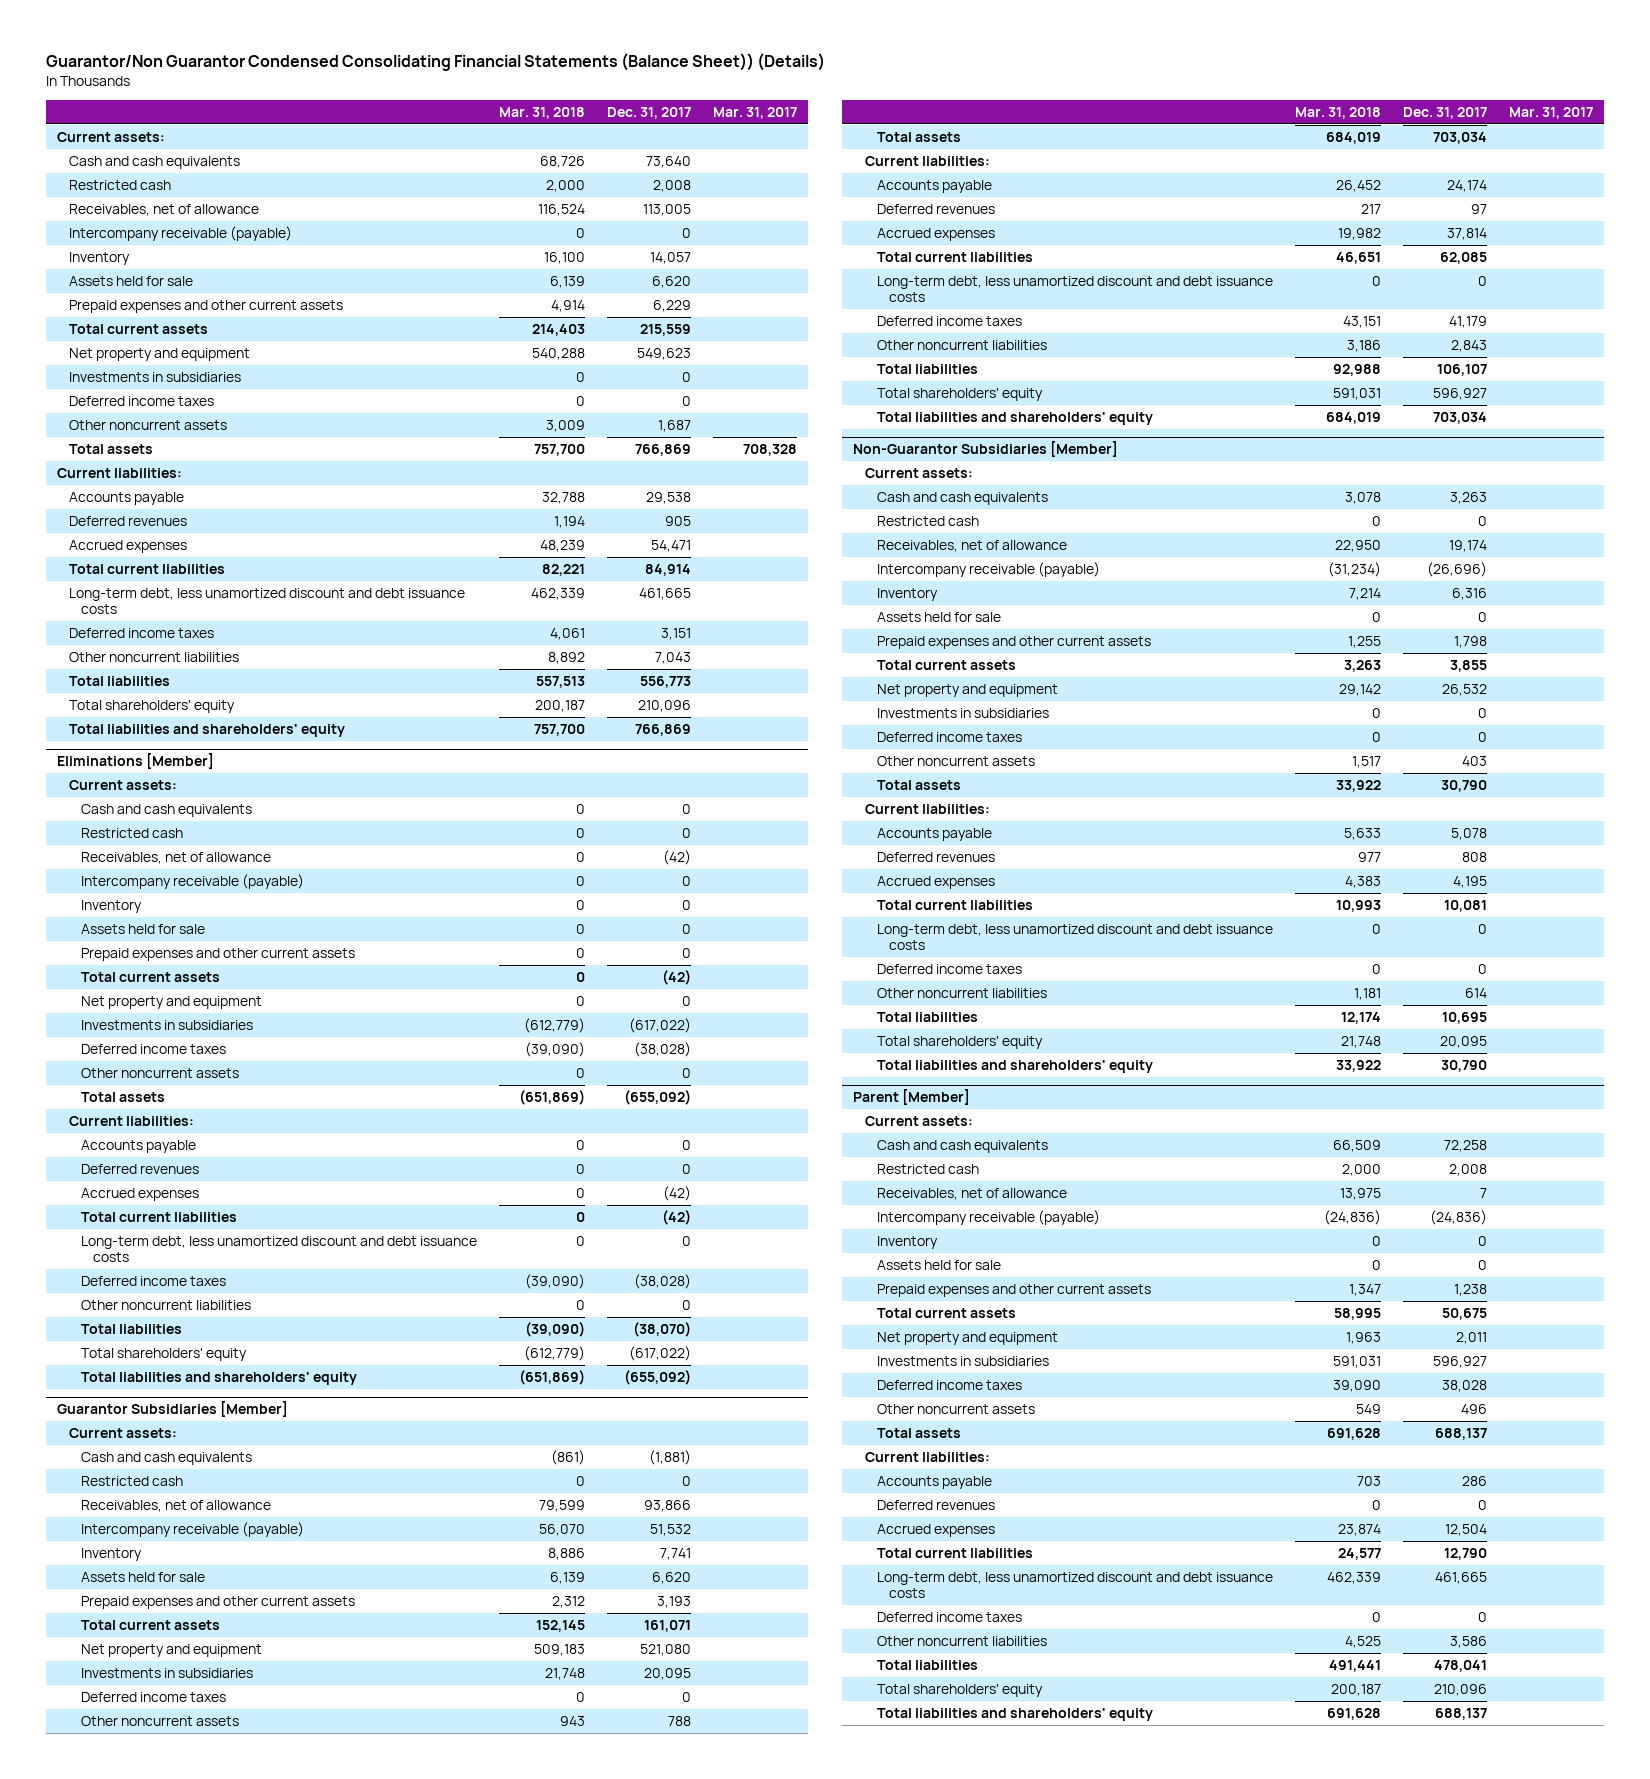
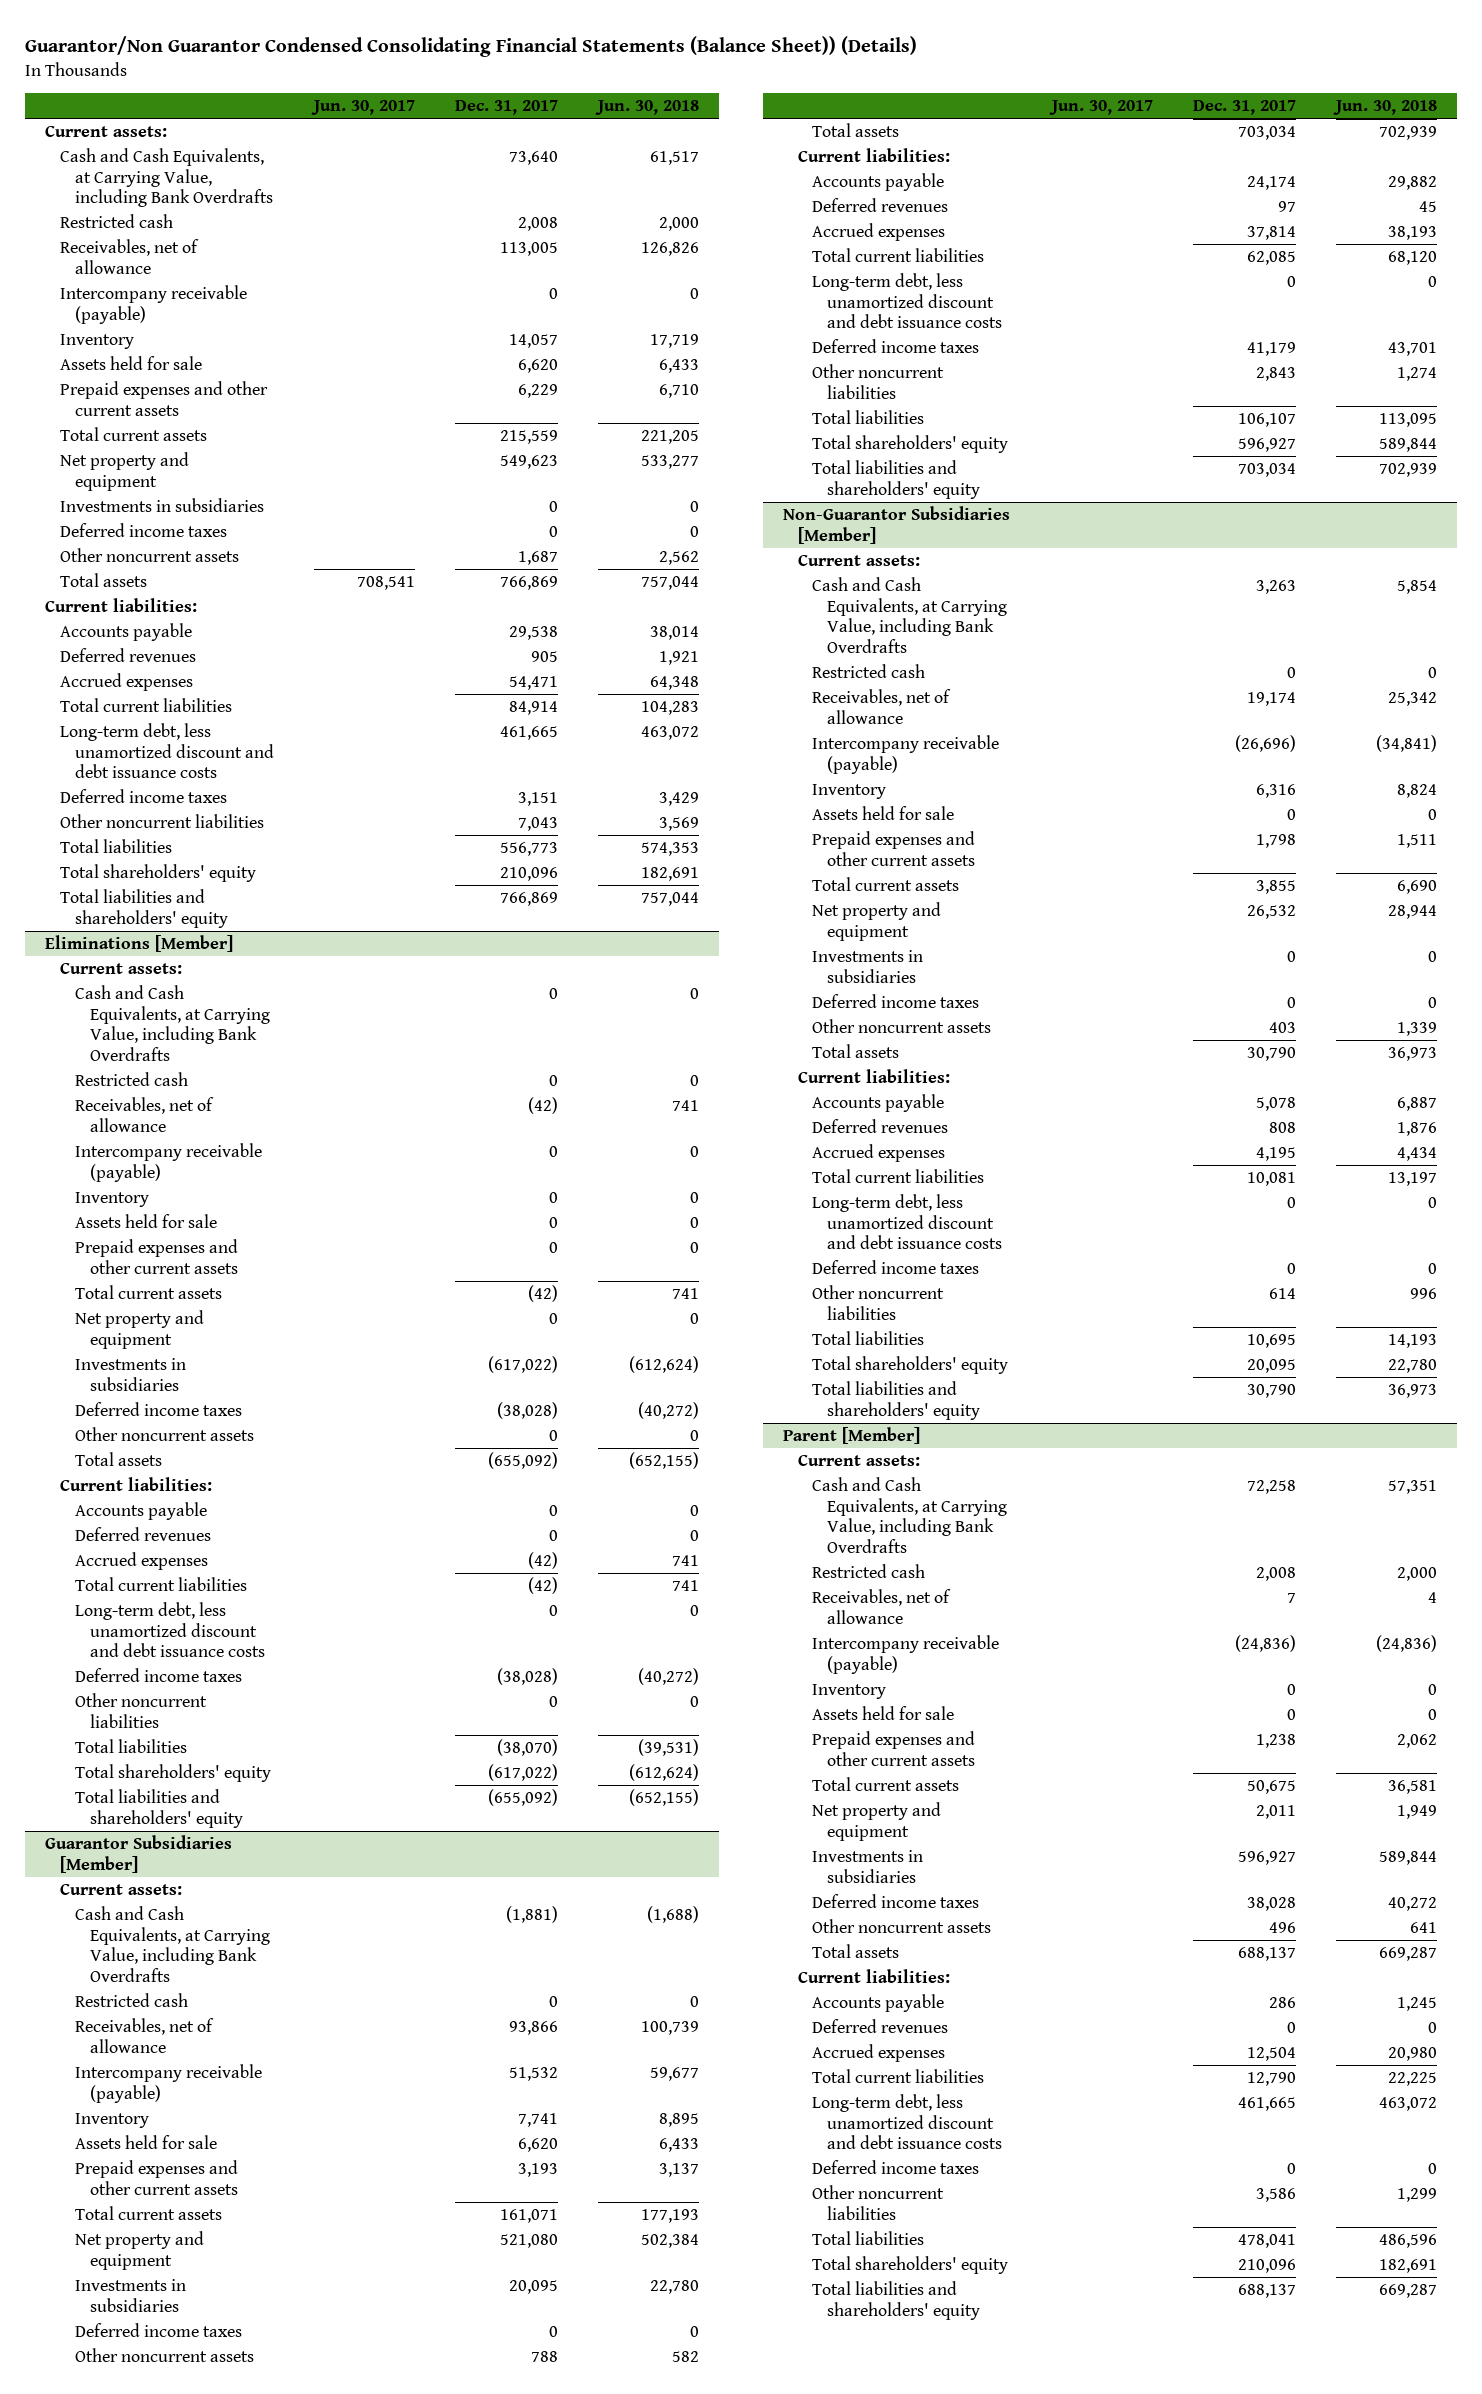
- | Mar. 31, 2018 | Dec. 31, 2017 | Mar. 31, 2017
+ | Jun. 30, 2017 | Dec. 31, 2017 | Jun. 30, 2018
- Cash and cash equivalents | 68,726 | 73,640 |
+ Cash and Cash Equivalents, at Carrying Value, including Bank Overdrafts | | 73,640 | 61,517
@ Eliminations [Member]
- Cash and cash equivalents | 0 | 0 |
+ Cash and Cash Equivalents, at Carrying Value, including Bank Overdrafts | | 0 | 0
@ Guarantor Subsidiaries [Member]
- Cash and cash equivalents | (861) | (1,881) |
+ Cash and Cash Equivalents, at Carrying Value, including Bank Overdrafts | | (1,881) | (1,688)
@ Non-Guarantor Subsidiaries [Member]
- Cash and cash equivalents | 3,078 | 3,263 |
+ Cash and Cash Equivalents, at Carrying Value, including Bank Overdrafts | | 3,263 | 5,854
@ Parent [Member]
- Cash and cash equivalents | 66,509 | 72,258 |
+ Cash and Cash Equivalents, at Carrying Value, including Bank Overdrafts | | 72,258 | 57,351

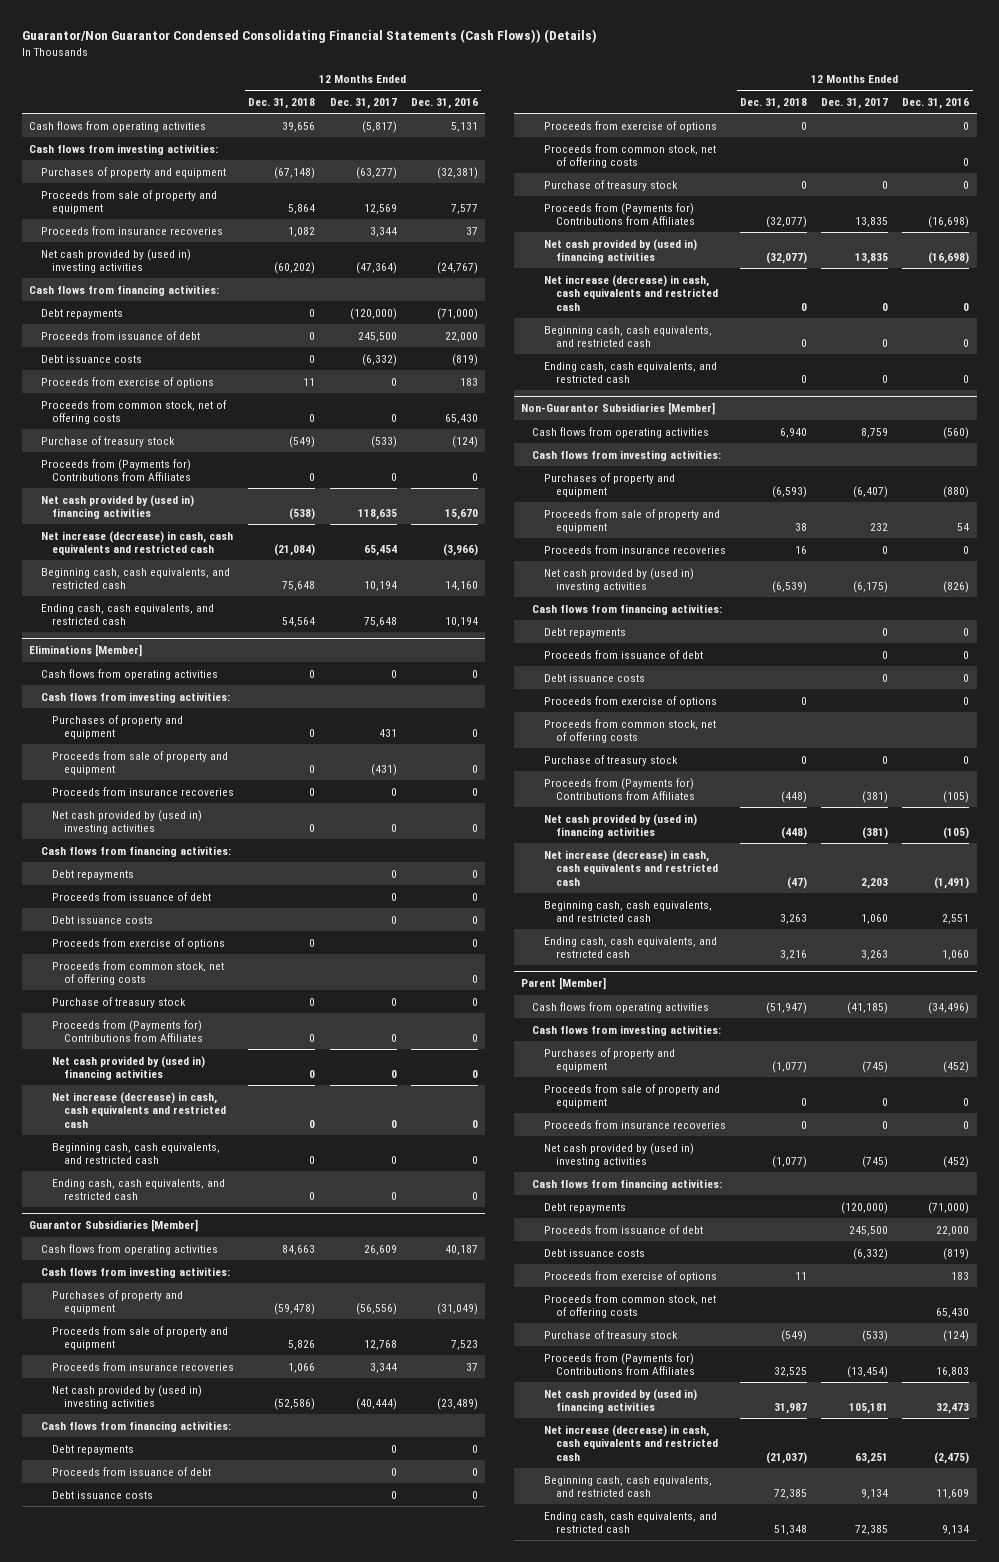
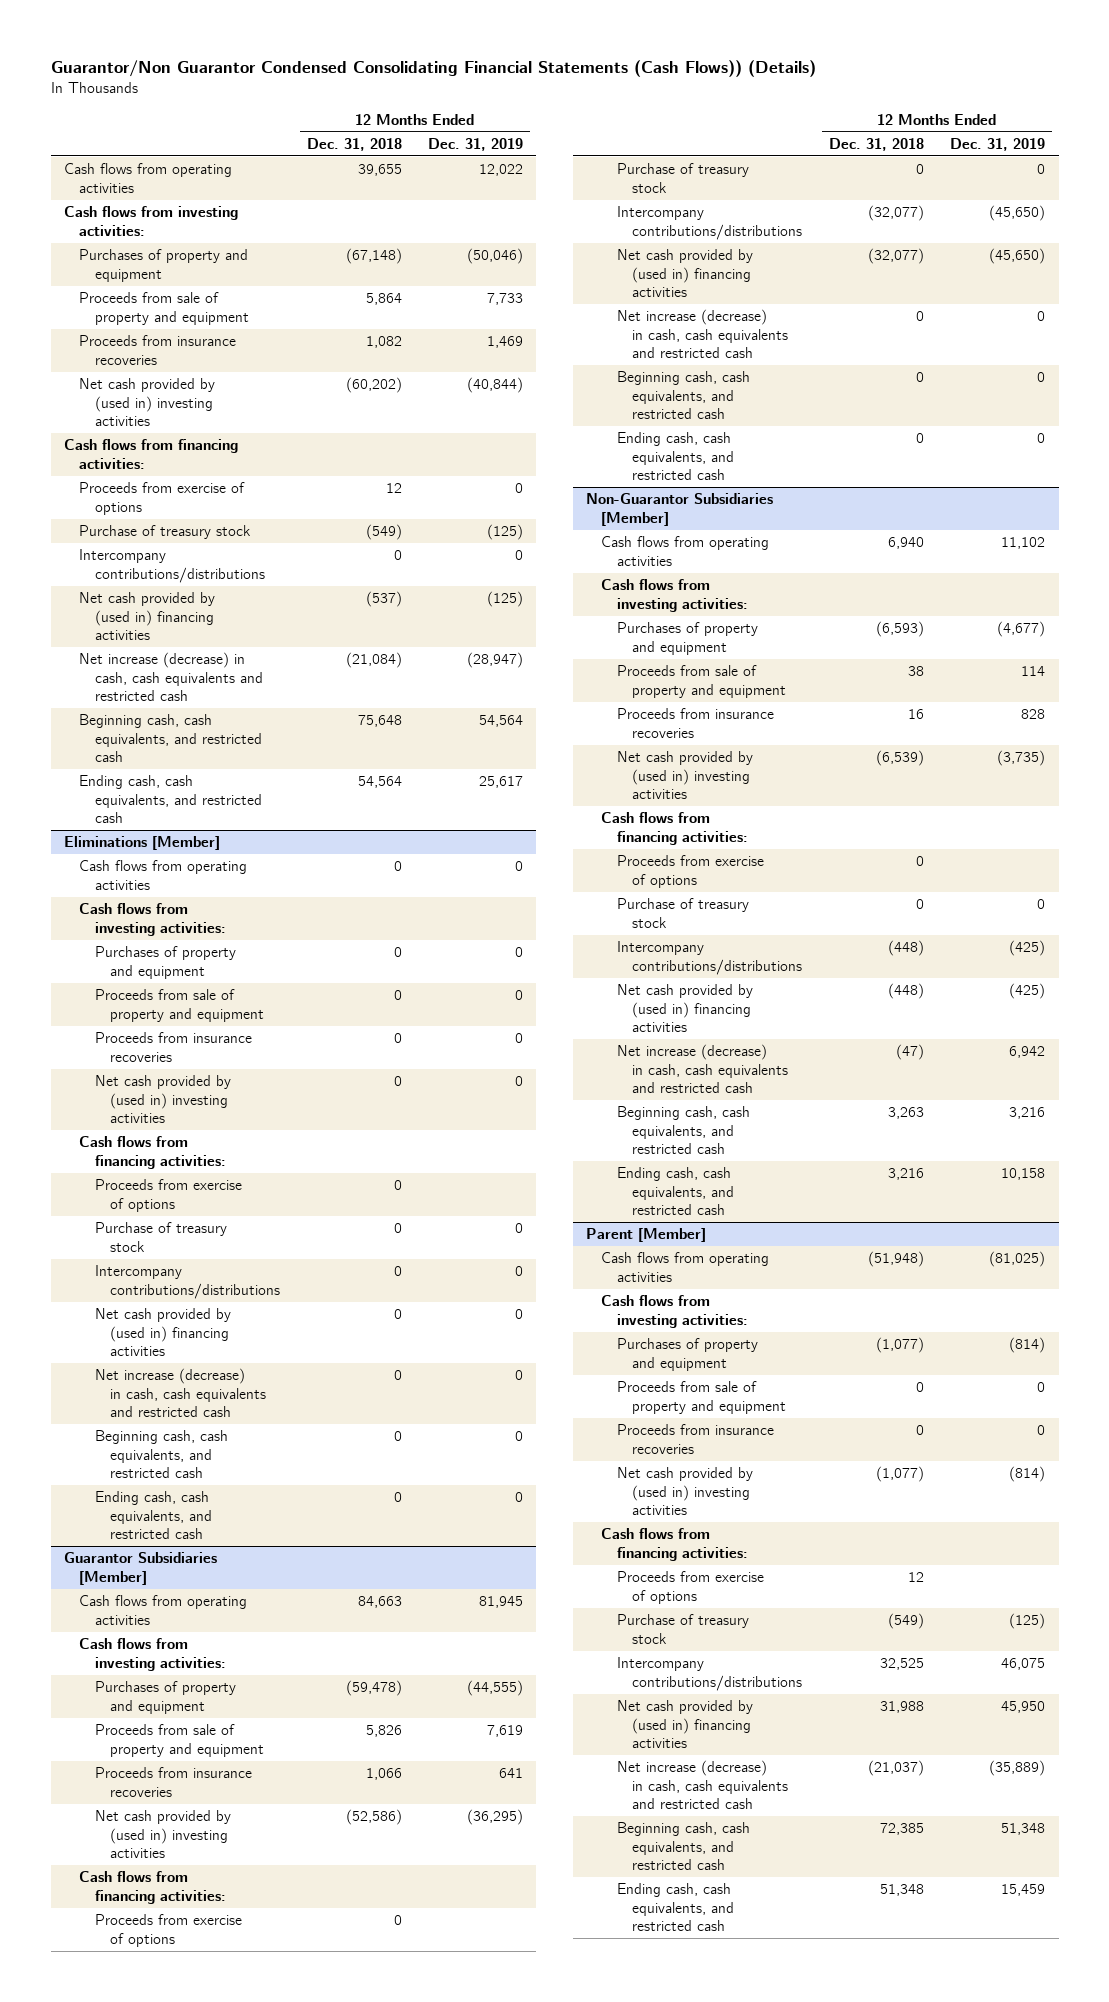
- | 12 Months Ended Dec. 31, 2018 | 12 Months Ended Dec. 31, 2017 | 12 Months Ended Dec. 31, 2016
+ | 12 Months Ended Dec. 31, 2018 | 12 Months Ended Dec. 31, 2019
- Cash flows from operating activities | 39,656 | (5,817) | 5,131
+ Cash flows from operating activities | 39,655 | 12,022
- Debt repayments | 0 | (120,000) | (71,000)
- Proceeds from issuance of debt | 0 | 245,500 | 22,000
- Debt issuance costs | 0 | (6,332) | (819)
- Proceeds from exercise of options | 11 | 0 | 183
- Proceeds from common stock, net of offering costs | 0 | 0 | 65,430
+ Proceeds from exercise of options | 12 | 0
- Proceeds from (Payments for) Contributions from Affiliates | 0 | 0 | 0
- Net cash provided by (used in) financing activities | (538) | 118,635 | 15,670
+ Intercompany contributions/distributions | 0 | 0
+ Net cash provided by (used in) financing activities | (537) | (125)
@ Eliminations [Member]
- Debt repayments | | 0 | 0
- Proceeds from issuance of debt | | 0 | 0
- Debt issuance costs | | 0 | 0
- Proceeds from common stock, net of offering costs | | | 0
- Proceeds from (Payments for) Contributions from Affiliates | 0 | 0 | 0
+ Intercompany contributions/distributions | 0 | 0
@ Guarantor Subsidiaries [Member]
- Debt repayments | | 0 | 0
- Proceeds from issuance of debt | | 0 | 0
- Debt issuance costs | | 0 | 0
- Proceeds from common stock, net of offering costs | | | 0
- Proceeds from (Payments for) Contributions from Affiliates | (32,077) | 13,835 | (16,698)
+ Intercompany contributions/distributions | (32,077) | (45,650)
@ Non-Guarantor Subsidiaries [Member]
- Debt repayments | | 0 | 0
- Proceeds from issuance of debt | | 0 | 0
- Debt issuance costs | | 0 | 0
- Proceeds from common stock, net of offering costs
- Proceeds from (Payments for) Contributions from Affiliates | (448) | (381) | (105)
+ Intercompany contributions/distributions | (448) | (425)
@ Parent [Member]
- Cash flows from operating activities | (51,947) | (41,185) | (34,496)
+ Cash flows from operating activities | (51,948) | (81,025)
- Debt repayments | | (120,000) | (71,000)
- Proceeds from issuance of debt | | 245,500 | 22,000
- Debt issuance costs | | (6,332) | (819)
- Proceeds from exercise of options | 11 | | 183
- Proceeds from common stock, net of offering costs | | | 65,430
+ Proceeds from exercise of options | 12 |
- Proceeds from (Payments for) Contributions from Affiliates | 32,525 | (13,454) | 16,803
- Net cash provided by (used in) financing activities | 31,987 | 105,181 | 32,473
+ Intercompany contributions/distributions | 32,525 | 46,075
+ Net cash provided by (used in) financing activities | 31,988 | 45,950

